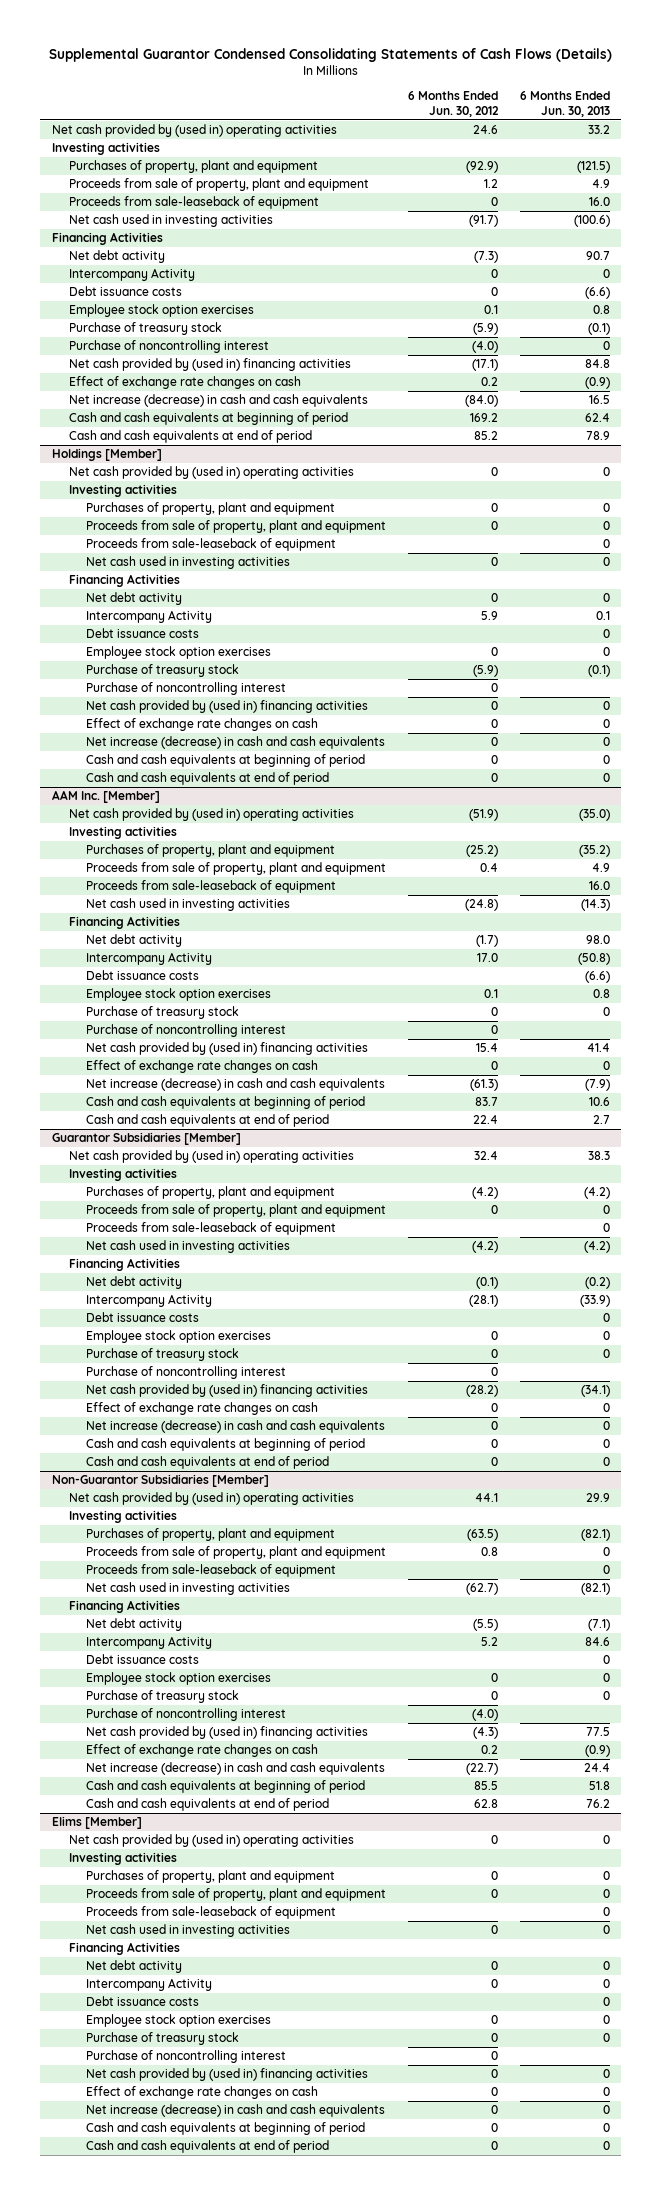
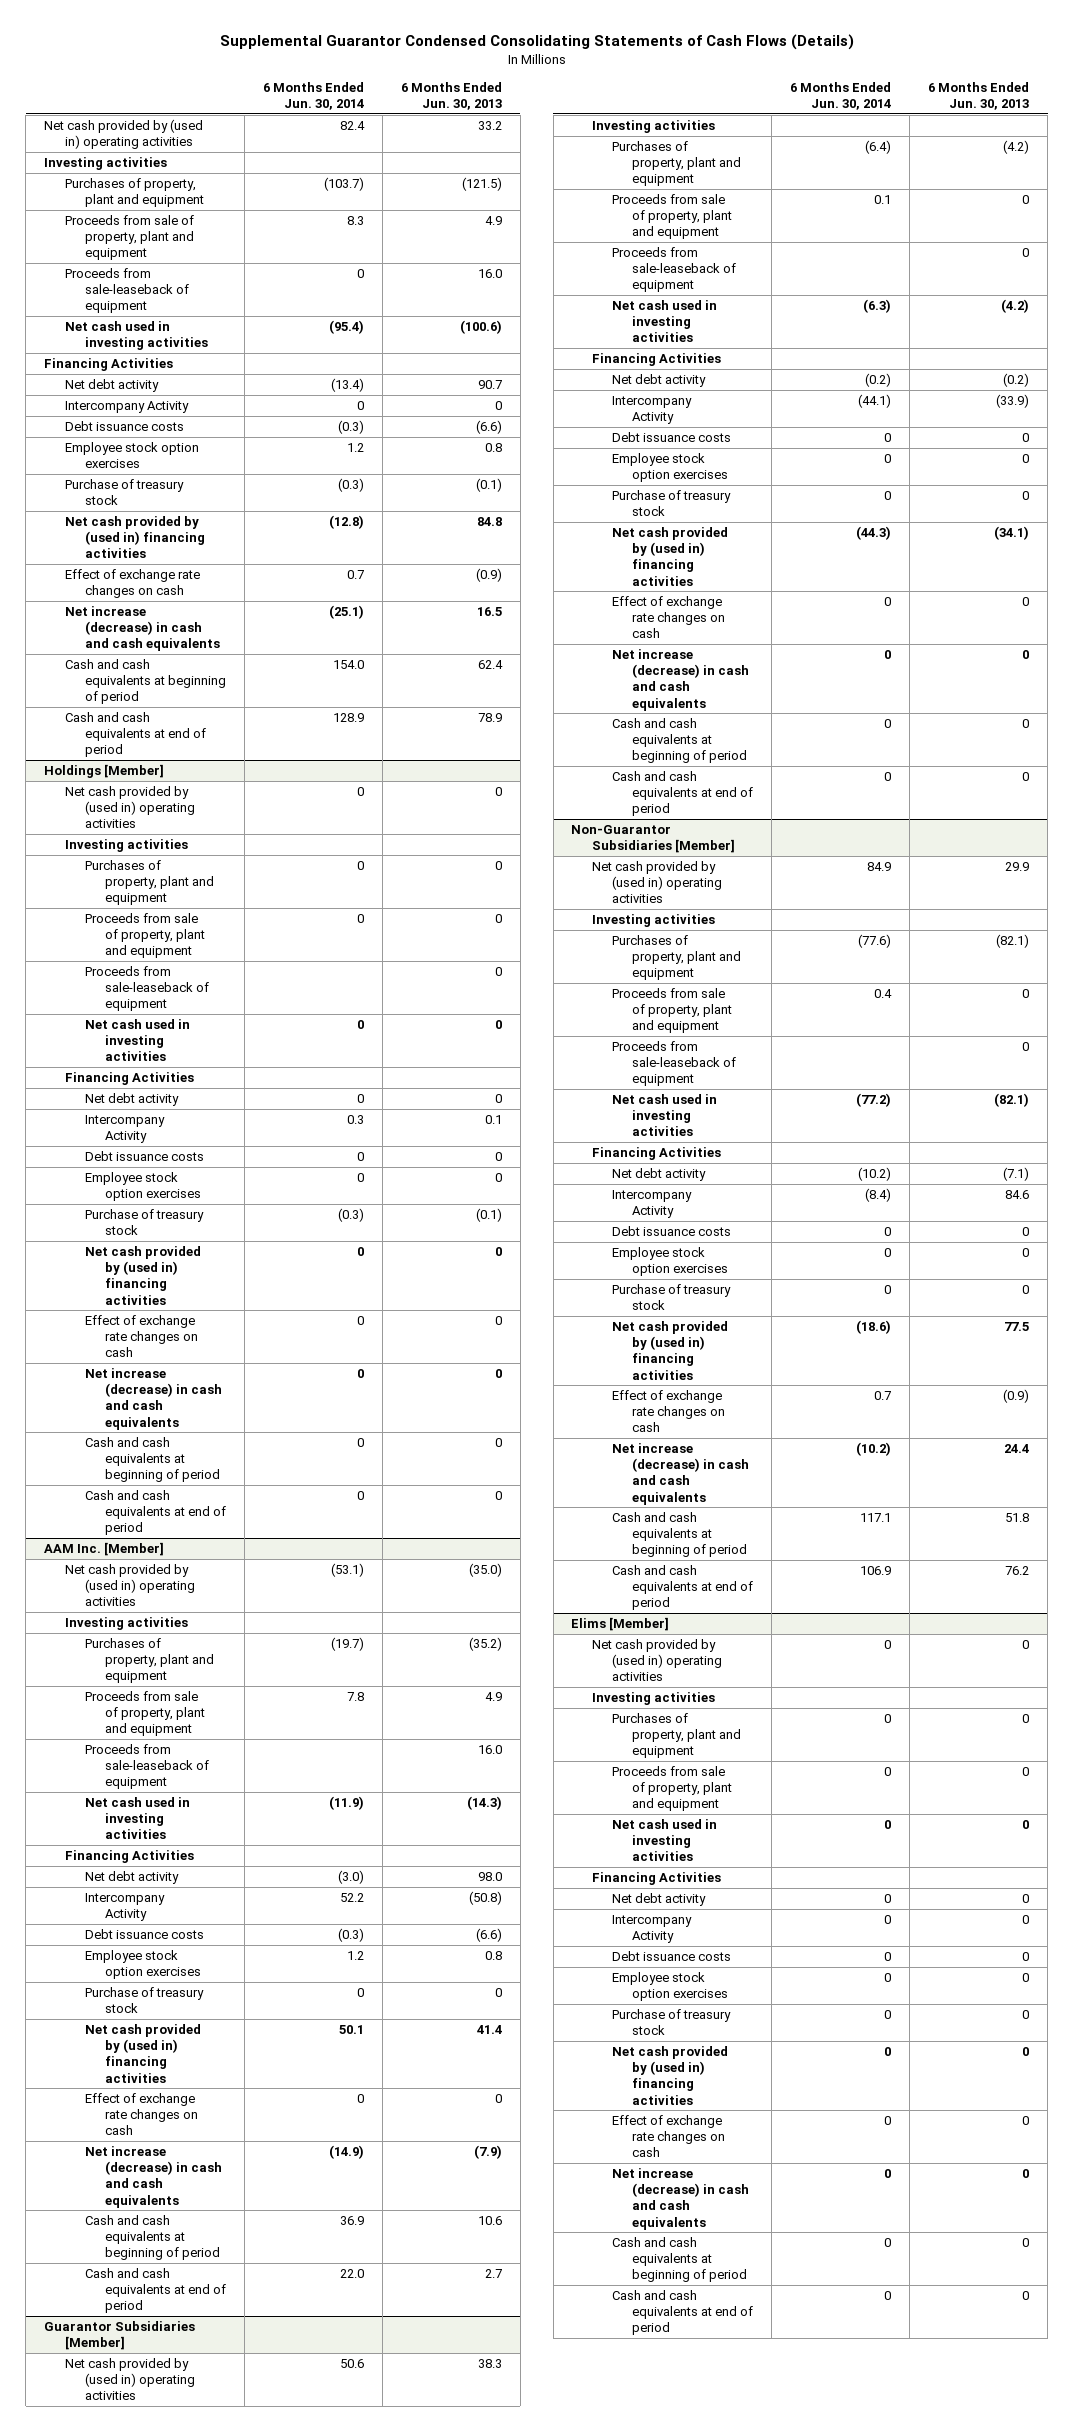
- | 6 Months Ended Jun. 30, 2012 | 6 Months Ended Jun. 30, 2013
+ | 6 Months Ended Jun. 30, 2014 | 6 Months Ended Jun. 30, 2013
- Purchase of noncontrolling interest | (4.0) | 0
@ Holdings [Member]
- Purchase of noncontrolling interest | 0 |
@ AAM Inc. [Member]
- Purchase of noncontrolling interest | 0 |
@ Guarantor Subsidiaries [Member]
- Purchase of noncontrolling interest | 0 |
@ Non-Guarantor Subsidiaries [Member]
- Purchase of noncontrolling interest | (4.0) |
@ Elims [Member]
- Proceeds from sale-leaseback of equipment | | 0
- Purchase of noncontrolling interest | 0 |

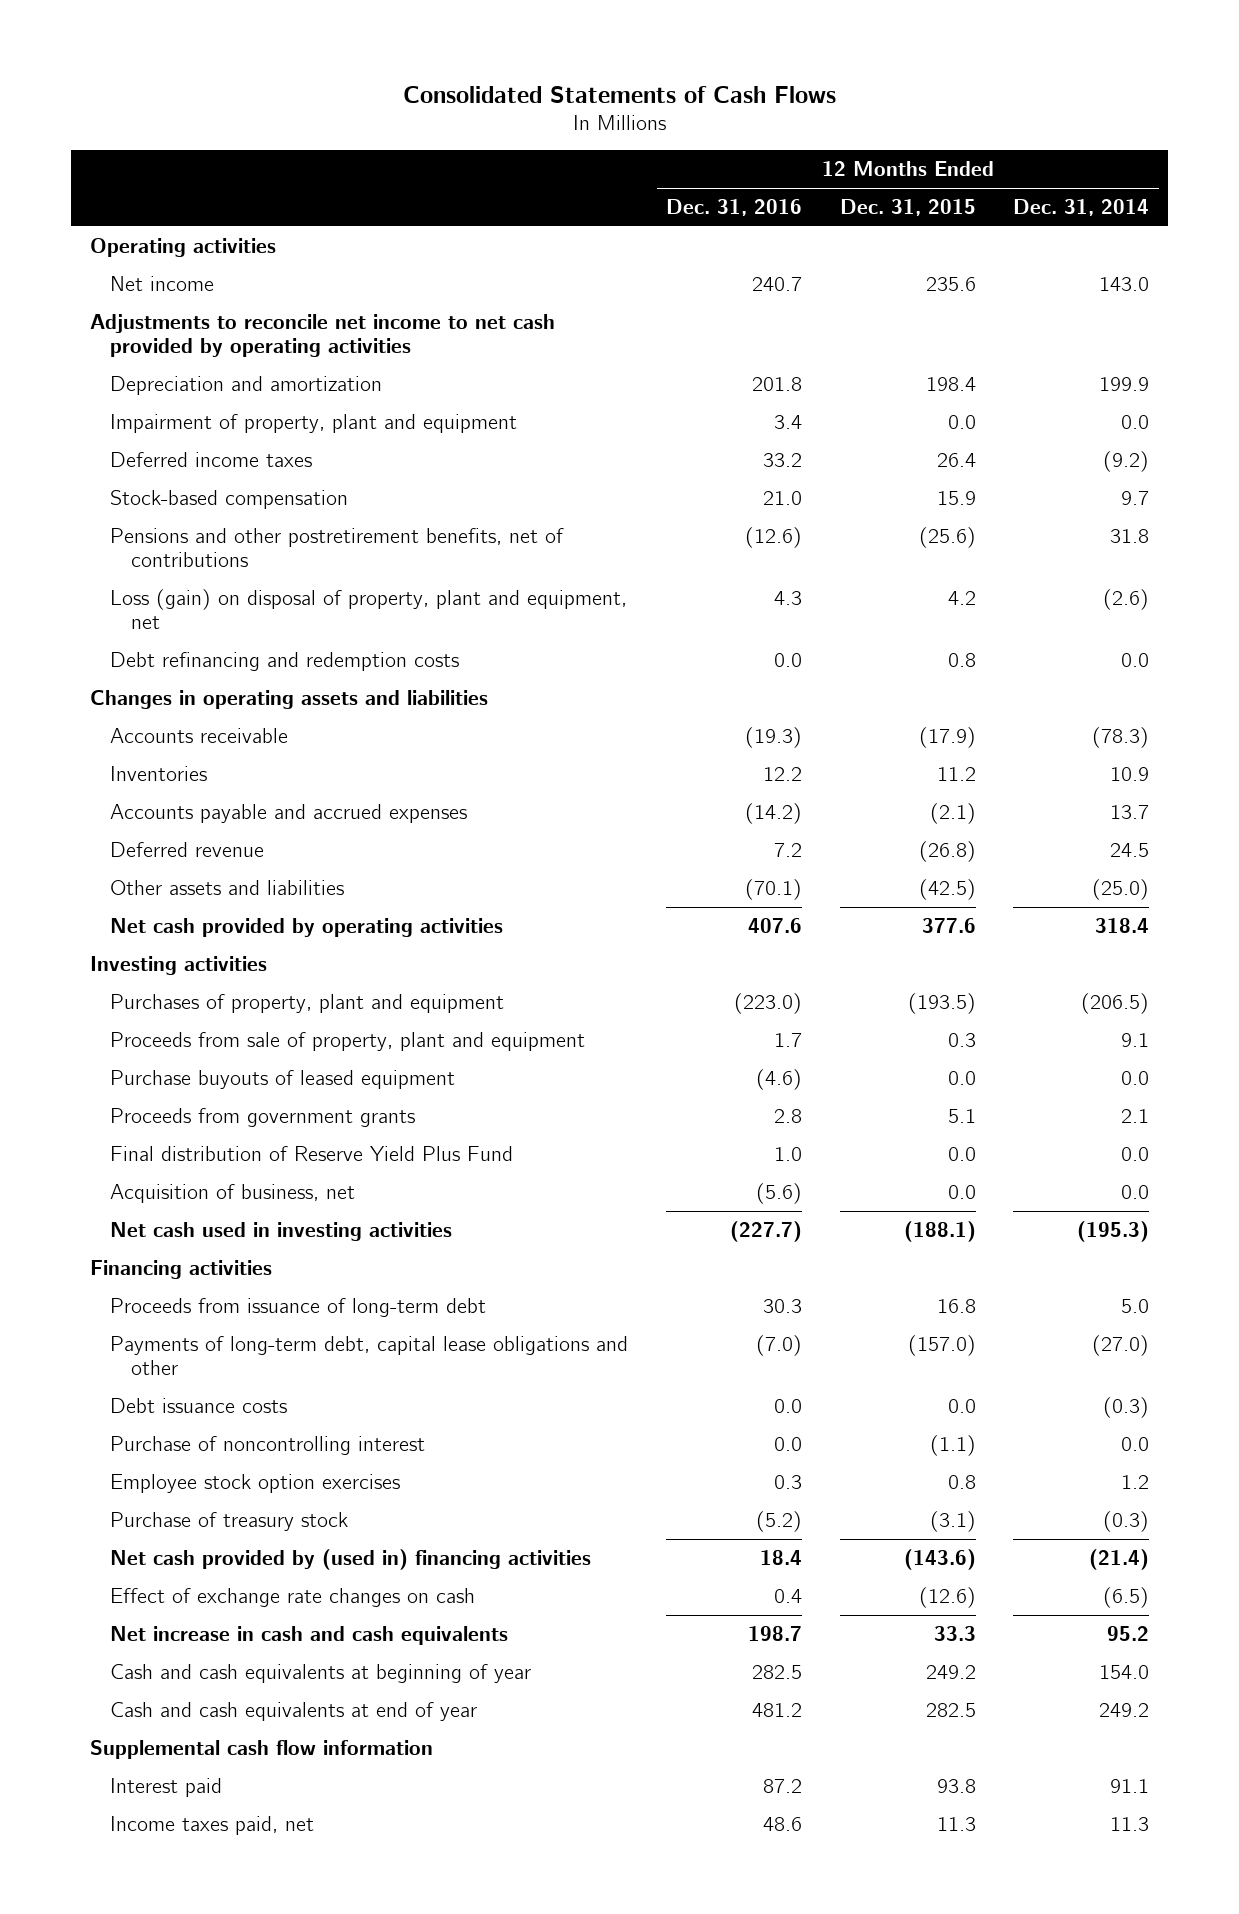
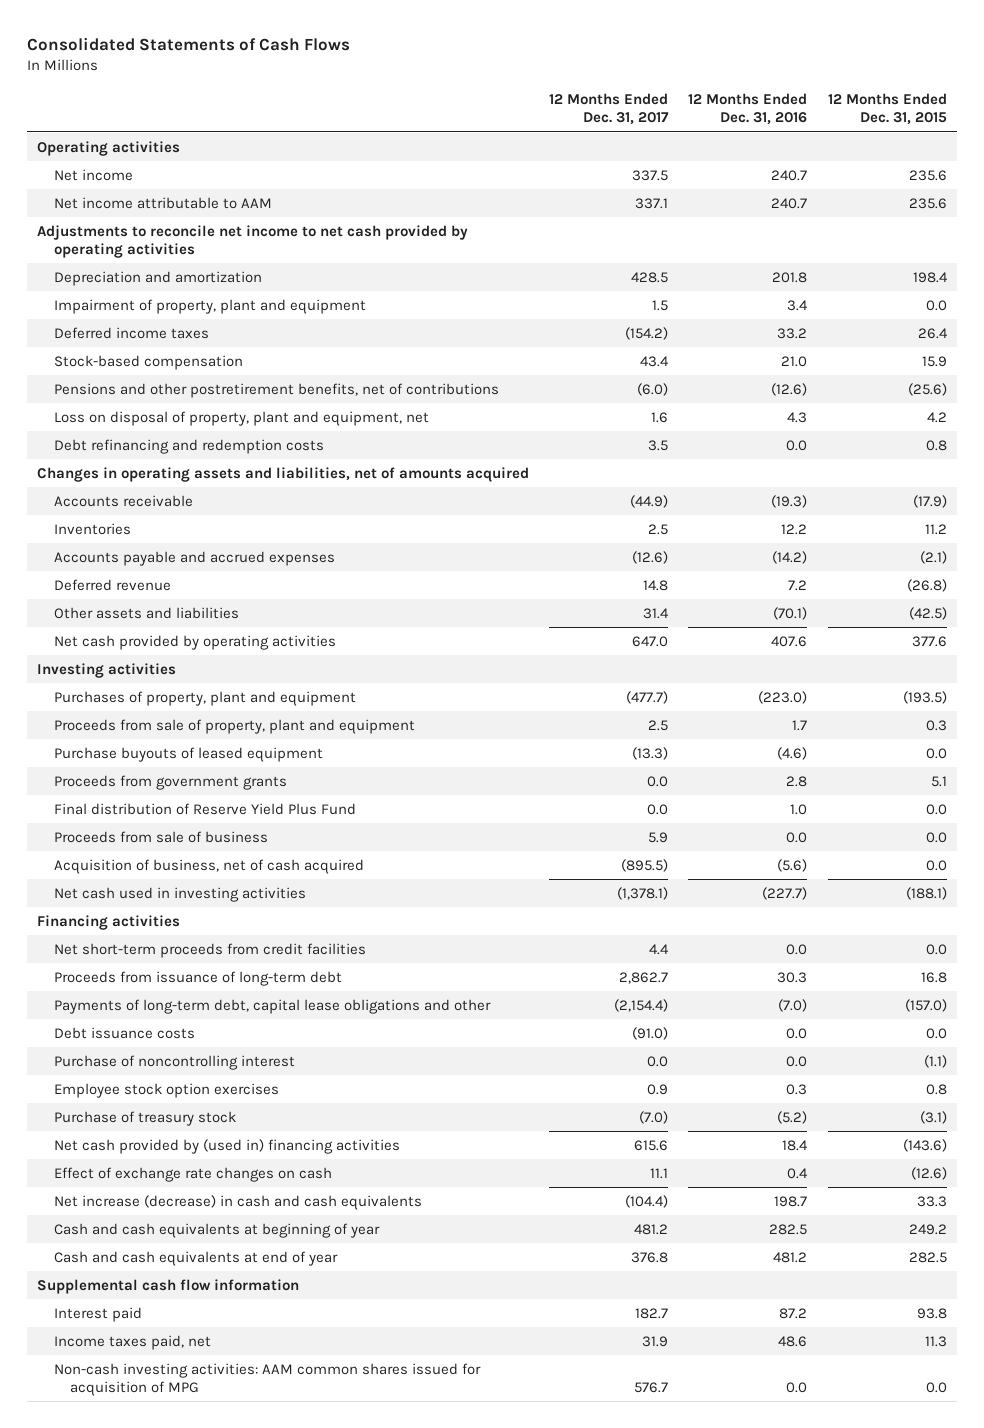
- | 12 Months Ended Dec. 31, 2016 | 12 Months Ended Dec. 31, 2015 | 12 Months Ended Dec. 31, 2014
+ | 12 Months Ended Dec. 31, 2017 | 12 Months Ended Dec. 31, 2016 | 12 Months Ended Dec. 31, 2015
+ Net income attributable to AAM | 337.1 | 240.7 | 235.6
- Loss (gain) on disposal of property, plant and equipment, net | 4.3 | 4.2 | (2.6)
+ Loss on disposal of property, plant and equipment, net | 1.6 | 4.3 | 4.2
- Changes in operating assets and liabilities
+ Changes in operating assets and liabilities, net of amounts acquired
- Acquisition of business, net | (5.6) | 0.0 | 0.0
+ Proceeds from sale of business | 5.9 | 0.0 | 0.0
+ Acquisition of business, net of cash acquired | (895.5) | (5.6) | 0.0
+ Net short-term proceeds from credit facilities | 4.4 | 0.0 | 0.0
- Net increase in cash and cash equivalents | 198.7 | 33.3 | 95.2
+ Net increase (decrease) in cash and cash equivalents | (104.4) | 198.7 | 33.3
+ Non-cash investing activities: AAM common shares issued for acquisition of MPG | 576.7 | 0.0 | 0.0

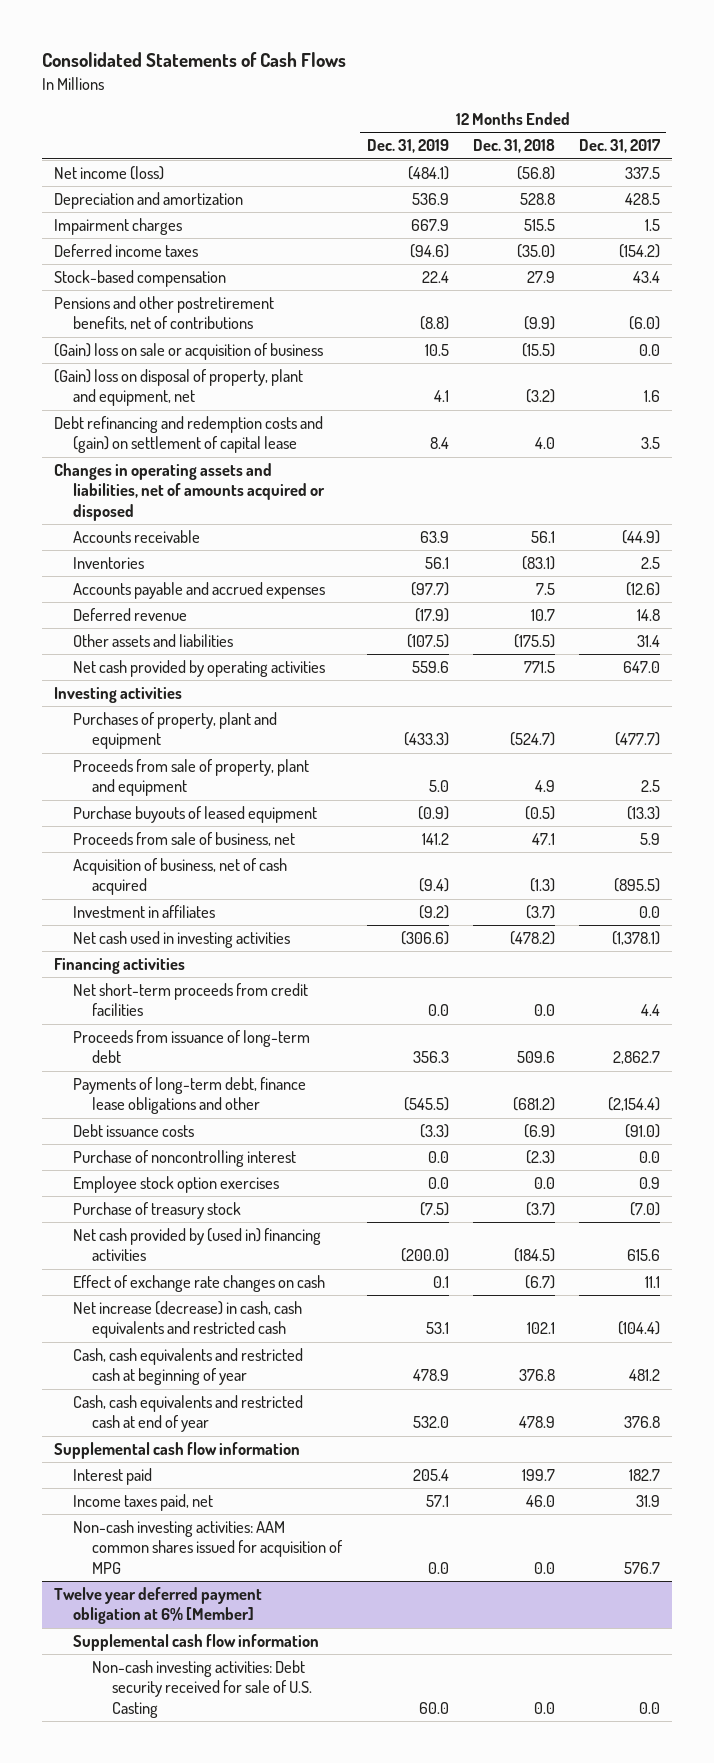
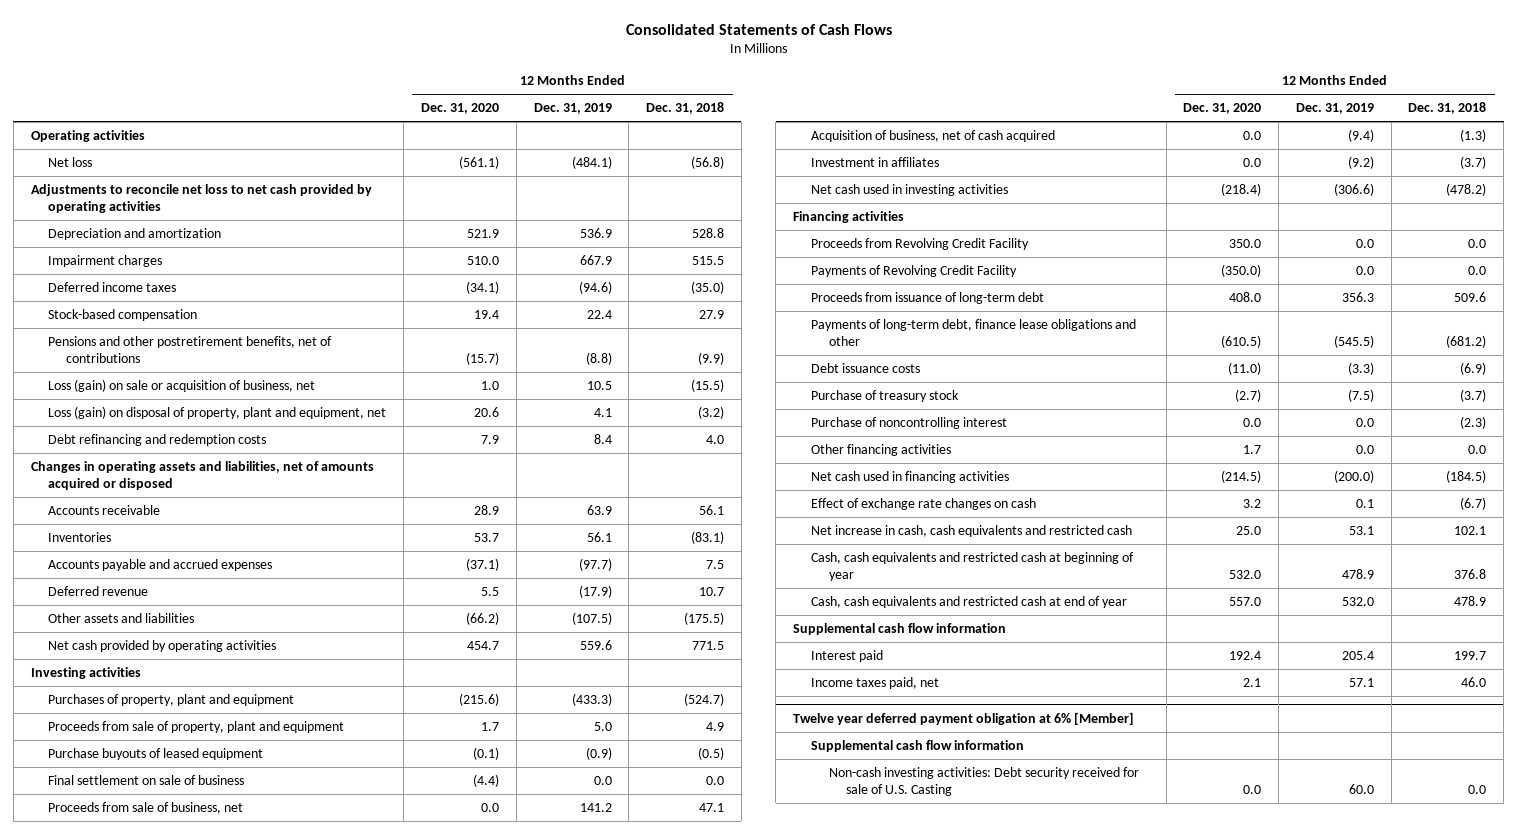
- | 12 Months Ended Dec. 31, 2019 | 12 Months Ended Dec. 31, 2018 | 12 Months Ended Dec. 31, 2017
+ | 12 Months Ended Dec. 31, 2020 | 12 Months Ended Dec. 31, 2019 | 12 Months Ended Dec. 31, 2018
- Net income (loss) | (484.1) | (56.8) | 337.5
+ Operating activities
+ Net loss | (561.1) | (484.1) | (56.8)
+ Adjustments to reconcile net loss to net cash provided by operating activities
- (Gain) loss on sale or acquisition of business | 10.5 | (15.5) | 0.0
- (Gain) loss on disposal of property, plant and equipment, net | 4.1 | (3.2) | 1.6
- Debt refinancing and redemption costs and (gain) on settlement of capital lease | 8.4 | 4.0 | 3.5
+ Loss (gain) on sale or acquisition of business, net | 1.0 | 10.5 | (15.5)
+ Loss (gain) on disposal of property, plant and equipment, net | 20.6 | 4.1 | (3.2)
+ Debt refinancing and redemption costs | 7.9 | 8.4 | 4.0
+ Final settlement on sale of business | (4.4) | 0.0 | 0.0
- Net short-term proceeds from credit facilities | 0.0 | 0.0 | 4.4
+ Proceeds from Revolving Credit Facility | 350.0 | 0.0 | 0.0
+ Payments of Revolving Credit Facility | (350.0) | 0.0 | 0.0
- Employee stock option exercises | 0.0 | 0.0 | 0.9
- Net cash provided by (used in) financing activities | (200.0) | (184.5) | 615.6
moved down: Purchase of noncontrolling interest | 0.0 | 0.0 | (2.3)
+ Other financing activities | 1.7 | 0.0 | 0.0
+ Net cash used in financing activities | (214.5) | (200.0) | (184.5)
- Net increase (decrease) in cash, cash equivalents and restricted cash | 53.1 | 102.1 | (104.4)
+ Net increase in cash, cash equivalents and restricted cash | 25.0 | 53.1 | 102.1
- Non-cash investing activities: AAM common shares issued for acquisition of MPG | 0.0 | 0.0 | 576.7

